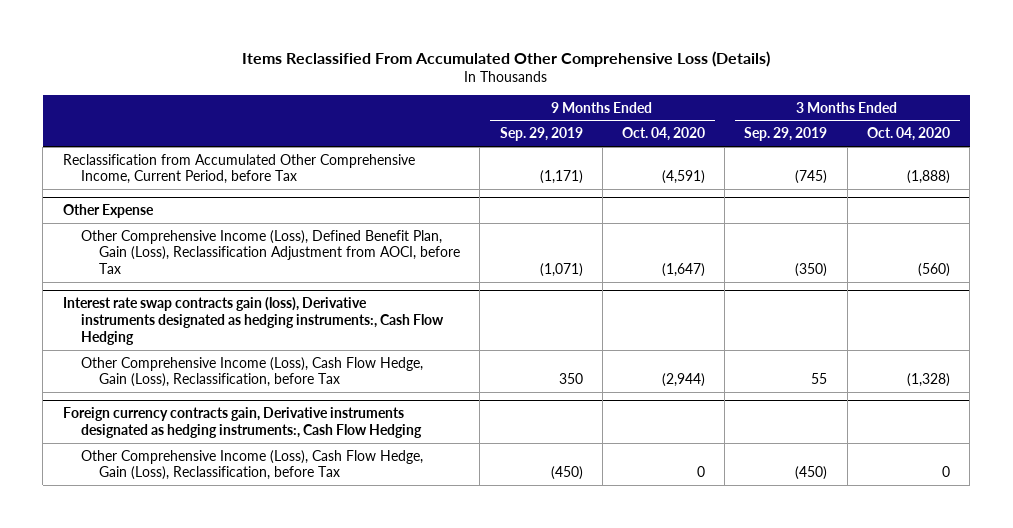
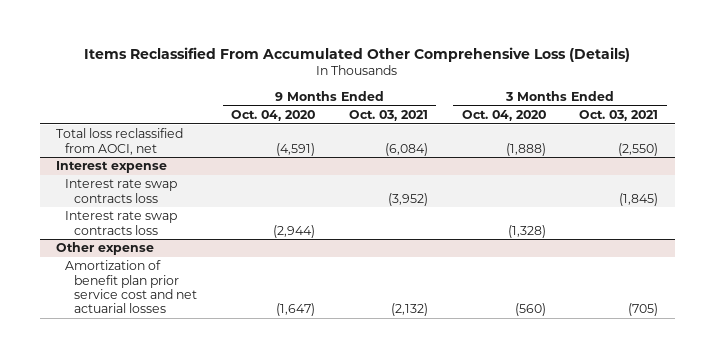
- | 9 Months Ended Sep. 29, 2019 | 9 Months Ended Oct. 04, 2020 | 3 Months Ended Sep. 29, 2019 | 3 Months Ended Oct. 04, 2020
+ | 9 Months Ended Oct. 04, 2020 | 9 Months Ended Oct. 03, 2021 | 3 Months Ended Oct. 04, 2020 | 3 Months Ended Oct. 03, 2021
- Reclassification from Accumulated Other Comprehensive Income, Current Period, before Tax | (1,171) | (4,591) | (745) | (1,888)
- Other Expense
- Other Comprehensive Income (Loss), Defined Benefit Plan, Gain (Loss), Reclassification Adjustment from AOCI, before Tax | (1,071) | (1,647) | (350) | (560)
- Interest rate swap contracts gain (loss), Derivative instruments designated as hedging instruments:, Cash Flow Hedging
- Other Comprehensive Income (Loss), Cash Flow Hedge, Gain (Loss), Reclassification, before Tax | 350 | (2,944) | 55 | (1,328)
- Foreign currency contracts gain, Derivative instruments designated as hedging instruments:, Cash Flow Hedging
- Other Comprehensive Income (Loss), Cash Flow Hedge, Gain (Loss), Reclassification, before Tax | (450) | 0 | (450) | 0
+ Total loss reclassified from AOCI, net | (4,591) | (6,084) | (1,888) | (2,550)
+ Interest expense
+ Interest rate swap contracts loss | | (3,952) | | (1,845)
+ Interest rate swap contracts loss | (2,944) | | (1,328) |
+ Other expense
+ Amortization of benefit plan prior service cost and net actuarial losses | (1,647) | (2,132) | (560) | (705)

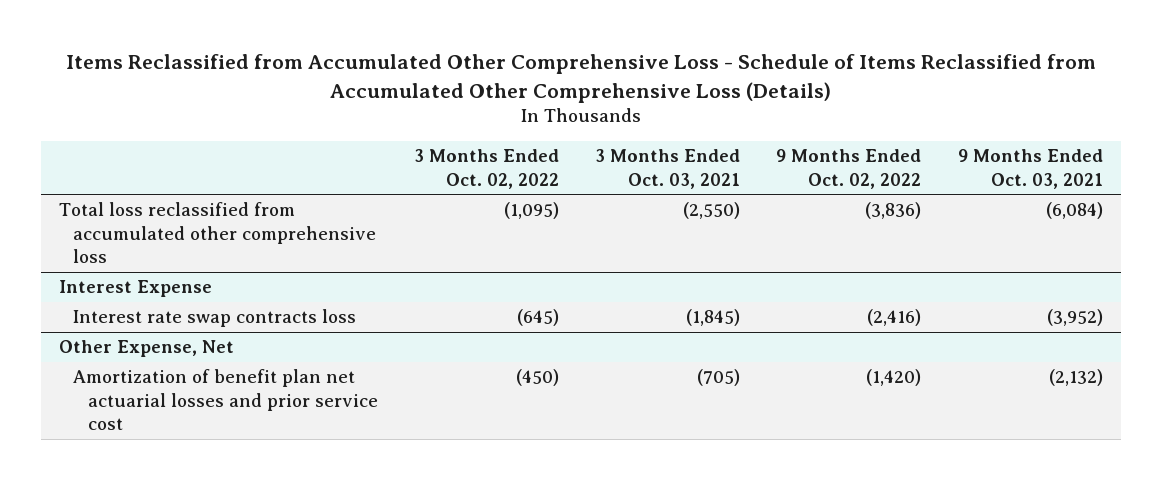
- Items Reclassified From Accumulated Other Comprehensive Loss (Details)
+ Items Reclassified from Accumulated Other Comprehensive Loss - Schedule of Items Reclassified from Accumulated Other Comprehensive Loss (Details)
- | 9 Months Ended Oct. 04, 2020 | 9 Months Ended Oct. 03, 2021 | 3 Months Ended Oct. 04, 2020 | 3 Months Ended Oct. 03, 2021
+ | 3 Months Ended Oct. 02, 2022 | 3 Months Ended Oct. 03, 2021 | 9 Months Ended Oct. 02, 2022 | 9 Months Ended Oct. 03, 2021
- Total loss reclassified from AOCI, net | (4,591) | (6,084) | (1,888) | (2,550)
- Interest expense
+ Total loss reclassified from accumulated other comprehensive loss | (1,095) | (2,550) | (3,836) | (6,084)
+ Interest Expense
- Interest rate swap contracts loss | (2,944) | | (1,328) |
- Other expense
- Amortization of benefit plan prior service cost and net actuarial losses | (1,647) | (2,132) | (560) | (705)
+ Other Expense, Net
+ Amortization of benefit plan net actuarial losses and prior service cost | (450) | (705) | (1,420) | (2,132)

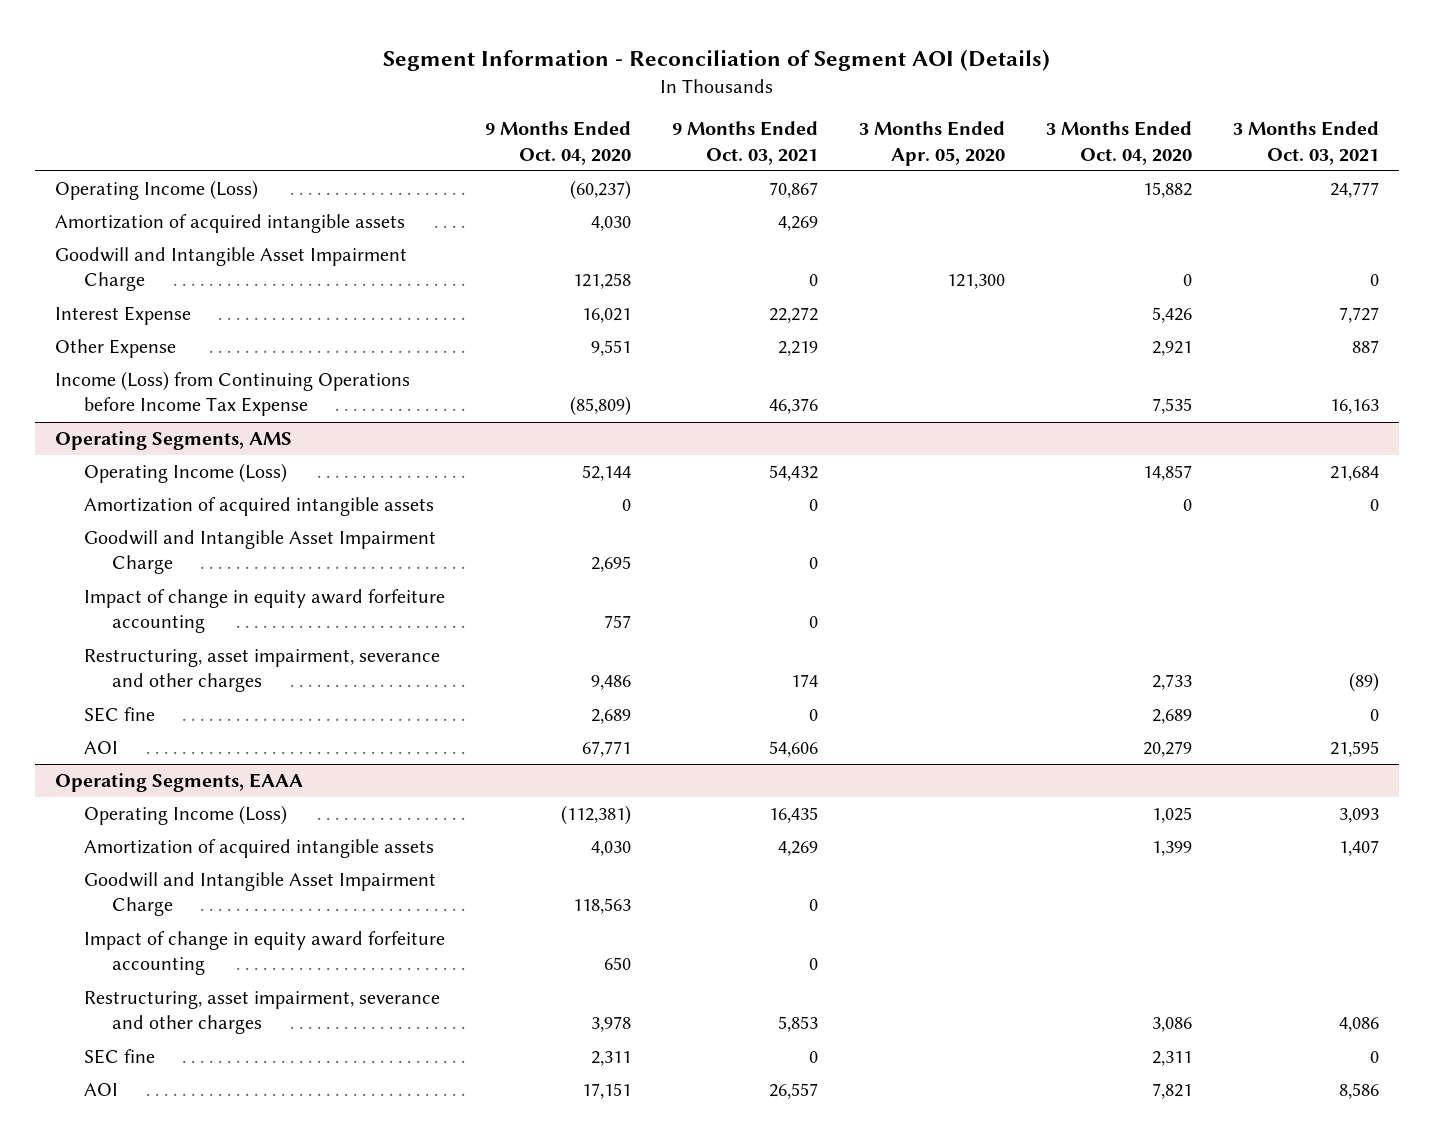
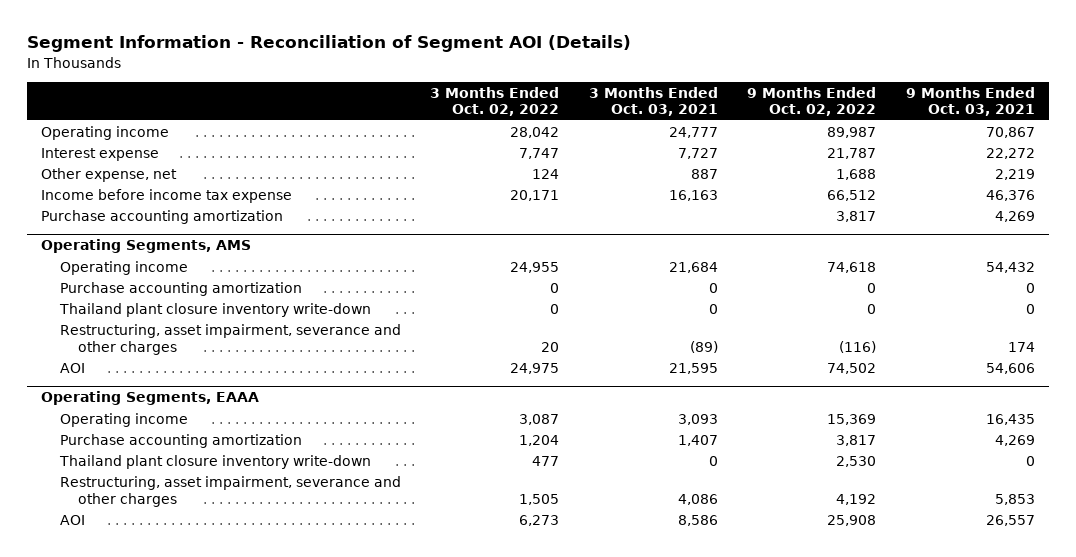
- | 9 Months Ended Oct. 04, 2020 | 9 Months Ended Oct. 03, 2021 | 3 Months Ended Apr. 05, 2020 | 3 Months Ended Oct. 04, 2020 | 3 Months Ended Oct. 03, 2021
+ | 3 Months Ended Oct. 02, 2022 | 3 Months Ended Oct. 03, 2021 | 9 Months Ended Oct. 02, 2022 | 9 Months Ended Oct. 03, 2021
- Operating Income (Loss) | (60,237) | 70,867 | | 15,882 | 24,777
- Amortization of acquired intangible assets | 4,030 | 4,269 | | |
- Goodwill and Intangible Asset Impairment Charge | 121,258 | 0 | 121,300 | 0 | 0
- Interest Expense | 16,021 | 22,272 | | 5,426 | 7,727
- Other Expense | 9,551 | 2,219 | | 2,921 | 887
- Income (Loss) from Continuing Operations before Income Tax Expense | (85,809) | 46,376 | | 7,535 | 16,163
+ Operating income | 28,042 | 24,777 | 89,987 | 70,867
+ Interest expense | 7,747 | 7,727 | 21,787 | 22,272
+ Other expense, net | 124 | 887 | 1,688 | 2,219
+ Income before income tax expense | 20,171 | 16,163 | 66,512 | 46,376
+ Purchase accounting amortization | | | 3,817 | 4,269
@ Operating Segments, AMS
- Operating Income (Loss) | 52,144 | 54,432 | | 14,857 | 21,684
- Amortization of acquired intangible assets | 0 | 0 | | 0 | 0
- Goodwill and Intangible Asset Impairment Charge | 2,695 | 0 | | |
- Impact of change in equity award forfeiture accounting | 757 | 0 | | |
+ Operating income | 24,955 | 21,684 | 74,618 | 54,432
+ Purchase accounting amortization | 0 | 0 | 0 | 0
+ Thailand plant closure inventory write-down | 0 | 0 | 0 | 0
- SEC fine | 2,689 | 0 | | 2,689 | 0
@ Operating Segments, EAAA
- Operating Income (Loss) | (112,381) | 16,435 | | 1,025 | 3,093
- Amortization of acquired intangible assets | 4,030 | 4,269 | | 1,399 | 1,407
- Goodwill and Intangible Asset Impairment Charge | 118,563 | 0 | | |
- Impact of change in equity award forfeiture accounting | 650 | 0 | | |
+ Operating income | 3,087 | 3,093 | 15,369 | 16,435
+ Purchase accounting amortization | 1,204 | 1,407 | 3,817 | 4,269
+ Thailand plant closure inventory write-down | 477 | 0 | 2,530 | 0
- SEC fine | 2,311 | 0 | | 2,311 | 0

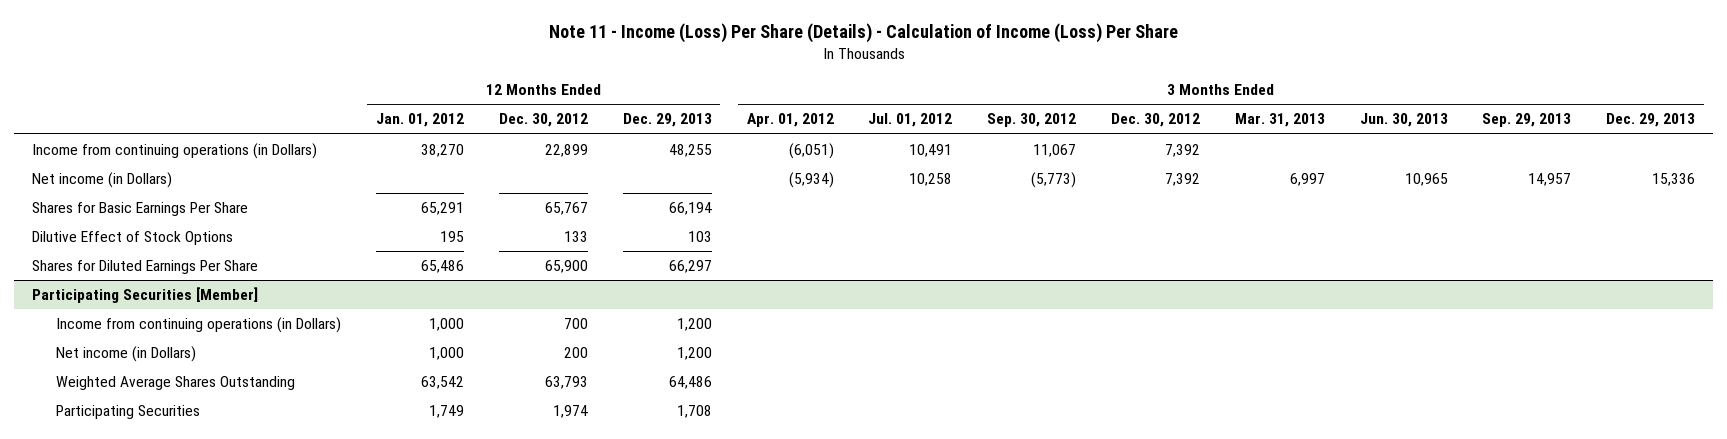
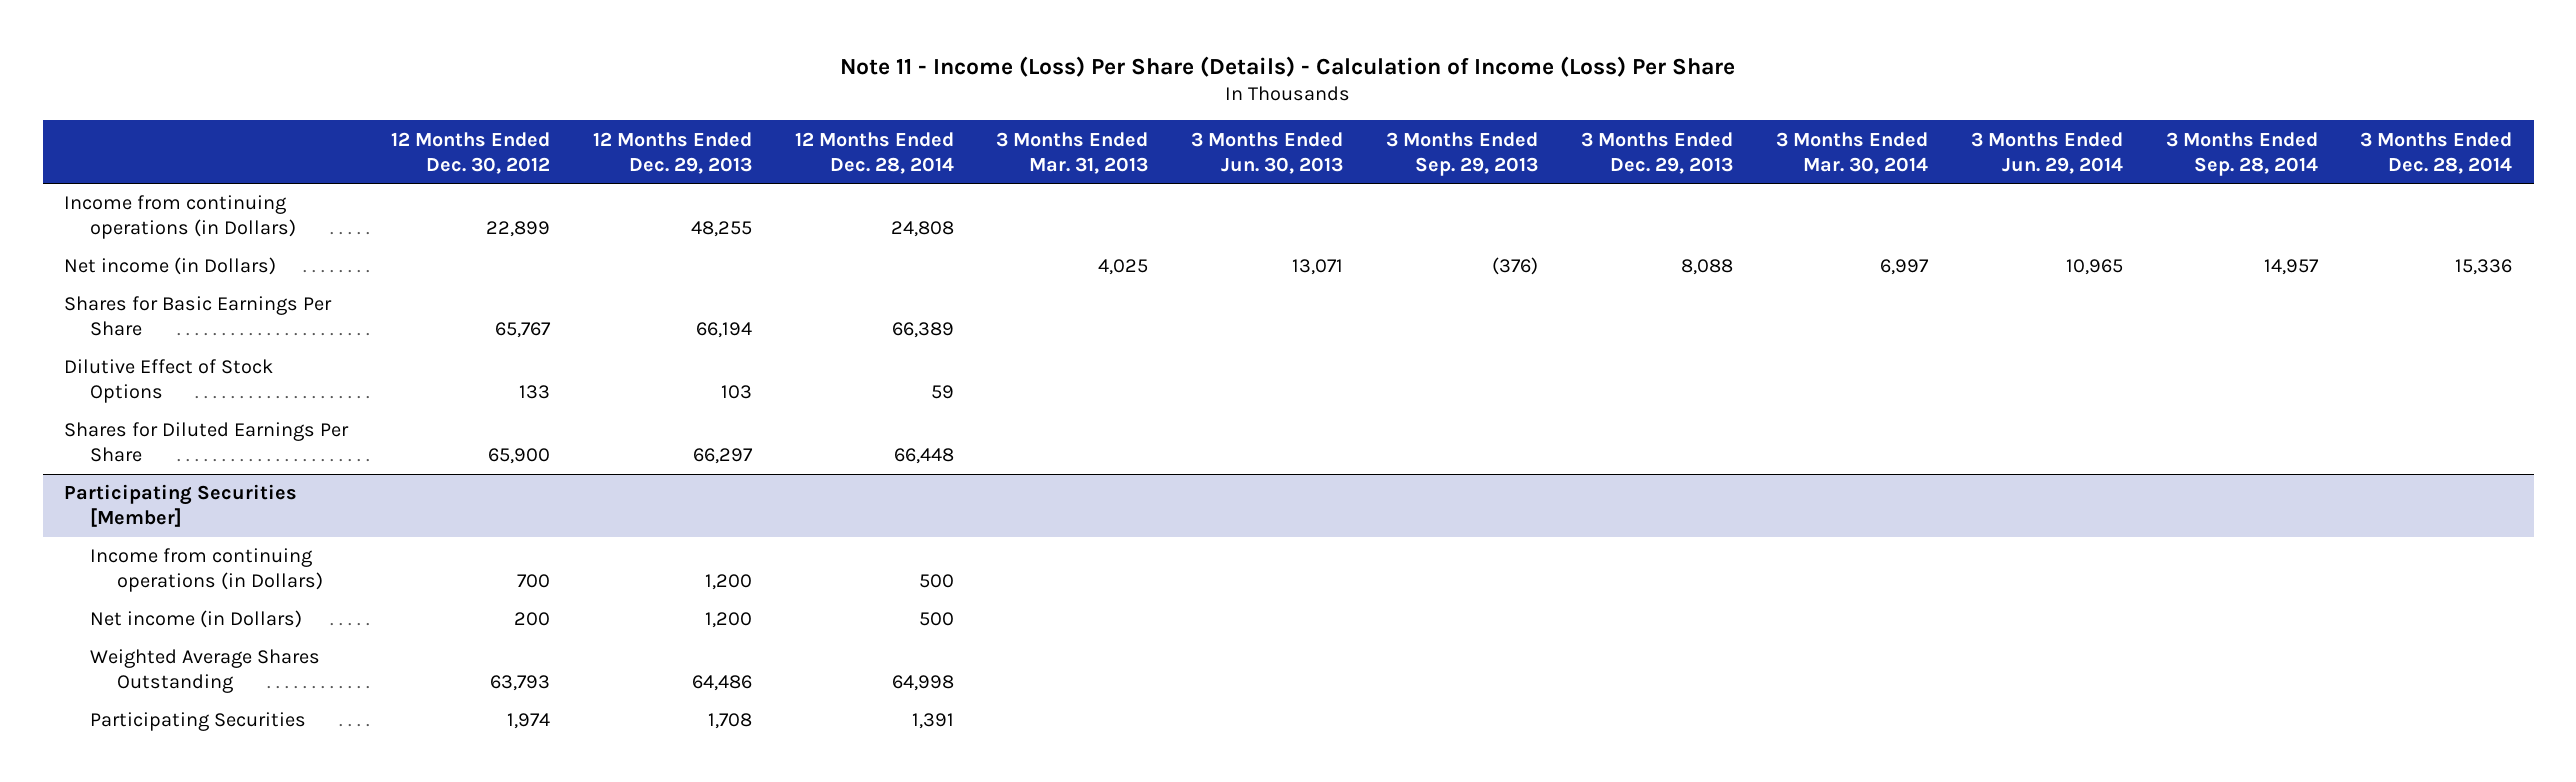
- | 12 Months Ended Jan. 01, 2012 | 12 Months Ended Dec. 30, 2012 | 12 Months Ended Dec. 29, 2013 | 3 Months Ended Apr. 01, 2012 | 3 Months Ended Jul. 01, 2012 | 3 Months Ended Sep. 30, 2012 | 3 Months Ended Dec. 30, 2012 | 3 Months Ended Mar. 31, 2013 | 3 Months Ended Jun. 30, 2013 | 3 Months Ended Sep. 29, 2013 | 3 Months Ended Dec. 29, 2013
+ | 12 Months Ended Dec. 30, 2012 | 12 Months Ended Dec. 29, 2013 | 12 Months Ended Dec. 28, 2014 | 3 Months Ended Mar. 31, 2013 | 3 Months Ended Jun. 30, 2013 | 3 Months Ended Sep. 29, 2013 | 3 Months Ended Dec. 29, 2013 | 3 Months Ended Mar. 30, 2014 | 3 Months Ended Jun. 29, 2014 | 3 Months Ended Sep. 28, 2014 | 3 Months Ended Dec. 28, 2014
- Net income (in Dollars) | | | | (5,934) | 10,258 | (5,773) | 7,392 | 6,997 | 10,965 | 14,957 | 15,336
+ Net income (in Dollars) | | | | 4,025 | 13,071 | (376) | 8,088 | 6,997 | 10,965 | 14,957 | 15,336

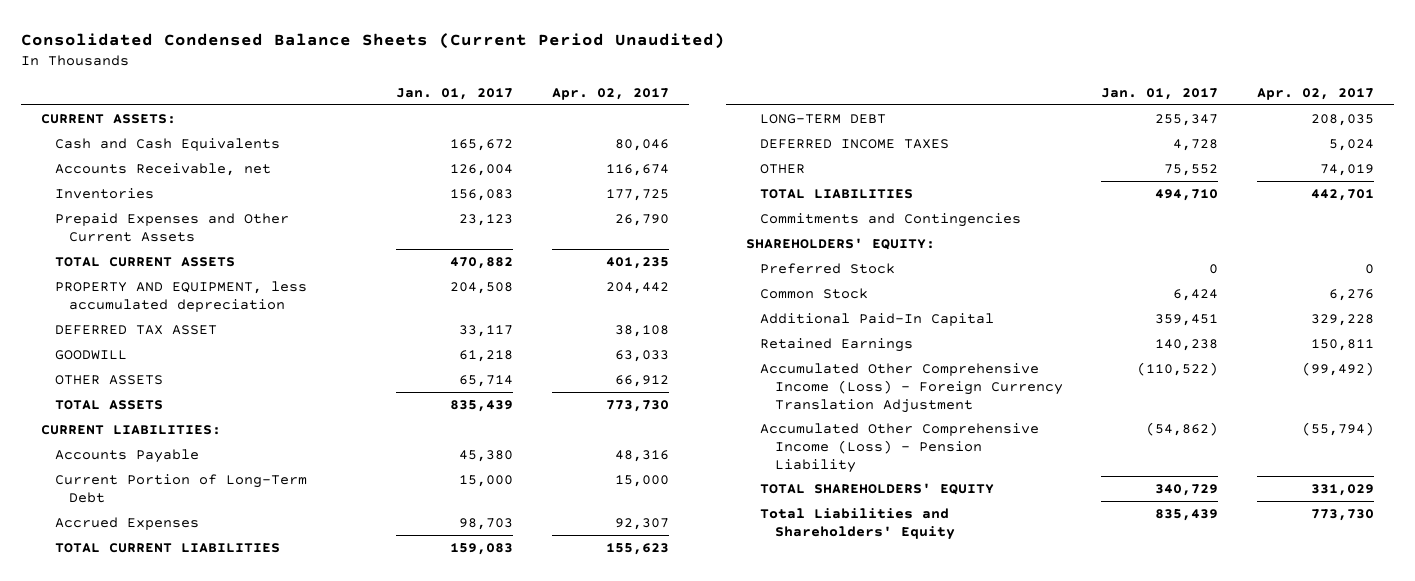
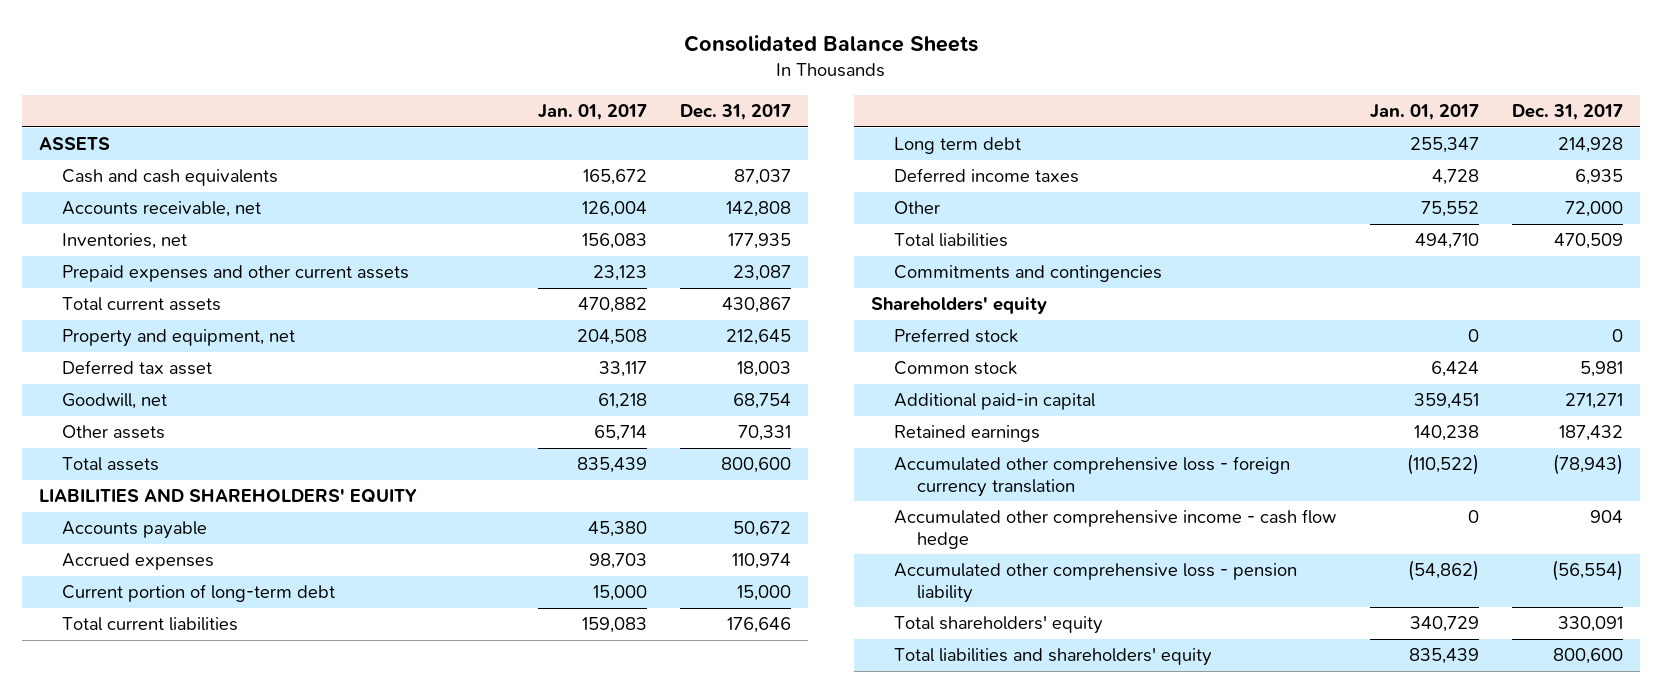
- Consolidated Condensed Balance Sheets (Current Period Unaudited)
+ Consolidated Balance Sheets
- | Jan. 01, 2017 | Apr. 02, 2017
+ | Jan. 01, 2017 | Dec. 31, 2017
- CURRENT ASSETS:
- Cash and Cash Equivalents | 165,672 | 80,046
- Accounts Receivable, net | 126,004 | 116,674
- Inventories | 156,083 | 177,725
- Prepaid Expenses and Other Current Assets | 23,123 | 26,790
- TOTAL CURRENT ASSETS | 470,882 | 401,235
- PROPERTY AND EQUIPMENT, less accumulated depreciation | 204,508 | 204,442
- DEFERRED TAX ASSET | 33,117 | 38,108
- GOODWILL | 61,218 | 63,033
- OTHER ASSETS | 65,714 | 66,912
- TOTAL ASSETS | 835,439 | 773,730
- CURRENT LIABILITIES:
- Accounts Payable | 45,380 | 48,316
- Current Portion of Long-Term Debt | 15,000 | 15,000
- Accrued Expenses | 98,703 | 92,307
- TOTAL CURRENT LIABILITIES | 159,083 | 155,623
- LONG-TERM DEBT | 255,347 | 208,035
- DEFERRED INCOME TAXES | 4,728 | 5,024
- OTHER | 75,552 | 74,019
- TOTAL LIABILITIES | 494,710 | 442,701
- Commitments and Contingencies
- SHAREHOLDERS' EQUITY:
- Preferred Stock | 0 | 0
- Common Stock | 6,424 | 6,276
- Additional Paid-In Capital | 359,451 | 329,228
- Retained Earnings | 140,238 | 150,811
- Accumulated Other Comprehensive Income (Loss) - Foreign Currency Translation Adjustment | (110,522) | (99,492)
- Accumulated Other Comprehensive Income (Loss) - Pension Liability | (54,862) | (55,794)
- TOTAL SHAREHOLDERS' EQUITY | 340,729 | 331,029
- Total Liabilities and Shareholders' Equity | 835,439 | 773,730
+ ASSETS
+ Cash and cash equivalents | 165,672 | 87,037
+ Accounts receivable, net | 126,004 | 142,808
+ Inventories, net | 156,083 | 177,935
+ Prepaid expenses and other current assets | 23,123 | 23,087
+ Total current assets | 470,882 | 430,867
+ Property and equipment, net | 204,508 | 212,645
+ Deferred tax asset | 33,117 | 18,003
+ Goodwill, net | 61,218 | 68,754
+ Other assets | 65,714 | 70,331
+ Total assets | 835,439 | 800,600
+ LIABILITIES AND SHAREHOLDERS' EQUITY
+ Accounts payable | 45,380 | 50,672
+ Accrued expenses | 98,703 | 110,974
+ Current portion of long-term debt | 15,000 | 15,000
+ Total current liabilities | 159,083 | 176,646
+ Long term debt | 255,347 | 214,928
+ Deferred income taxes | 4,728 | 6,935
+ Other | 75,552 | 72,000
+ Total liabilities | 494,710 | 470,509
+ Commitments and contingencies
+ Shareholders' equity
+ Preferred stock | 0 | 0
+ Common stock | 6,424 | 5,981
+ Additional paid-in capital | 359,451 | 271,271
+ Retained earnings | 140,238 | 187,432
+ Accumulated other comprehensive loss - foreign currency translation | (110,522) | (78,943)
+ Accumulated other comprehensive income - cash flow hedge | 0 | 904
+ Accumulated other comprehensive loss - pension liability | (54,862) | (56,554)
+ Total shareholders' equity | 340,729 | 330,091
+ Total liabilities and shareholders' equity | 835,439 | 800,600

